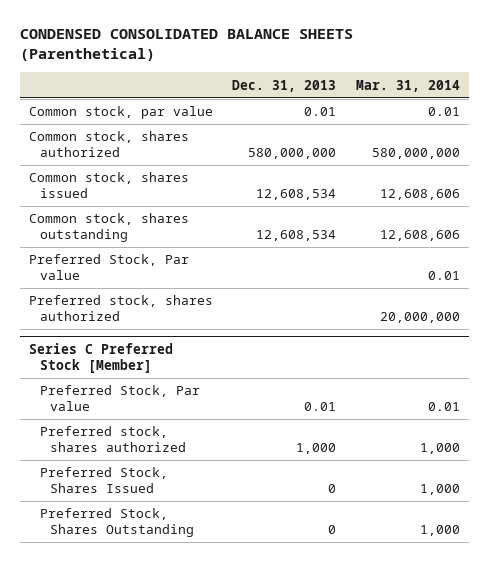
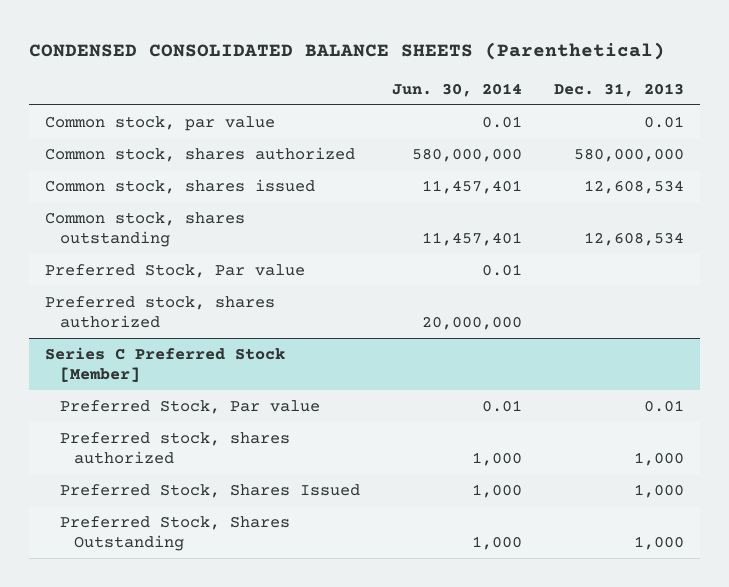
- | Dec. 31, 2013 | Mar. 31, 2014
+ | Jun. 30, 2014 | Dec. 31, 2013
@ Series C Preferred Stock [Member]
- Preferred Stock, Shares Issued | 0 | 1,000
- Preferred Stock, Shares Outstanding | 0 | 1,000
+ Preferred Stock, Shares Issued | 1,000 | 1,000
+ Preferred Stock, Shares Outstanding | 1,000 | 1,000

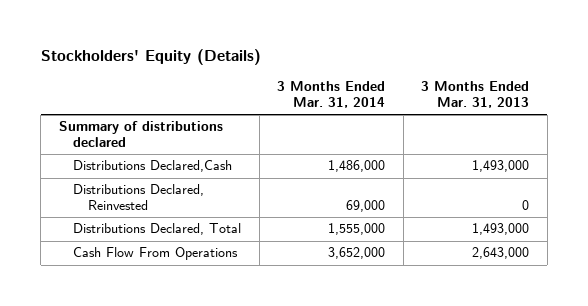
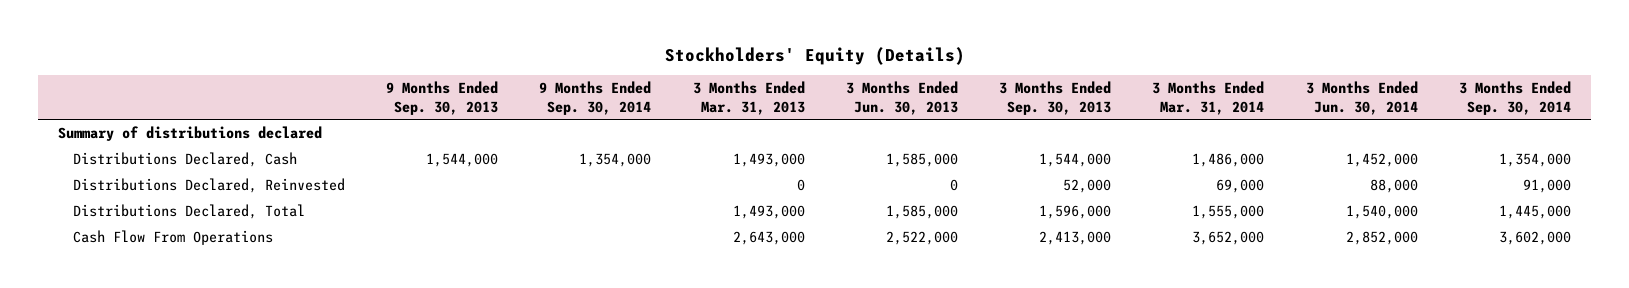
- | 3 Months Ended Mar. 31, 2014 | 3 Months Ended Mar. 31, 2013
+ | 9 Months Ended Sep. 30, 2013 | 9 Months Ended Sep. 30, 2014 | 3 Months Ended Mar. 31, 2013 | 3 Months Ended Jun. 30, 2013 | 3 Months Ended Sep. 30, 2013 | 3 Months Ended Mar. 31, 2014 | 3 Months Ended Jun. 30, 2014 | 3 Months Ended Sep. 30, 2014
- Distributions Declared,Cash | 1,486,000 | 1,493,000
+ Distributions Declared, Cash | 1,544,000 | 1,354,000 | 1,493,000 | 1,585,000 | 1,544,000 | 1,486,000 | 1,452,000 | 1,354,000

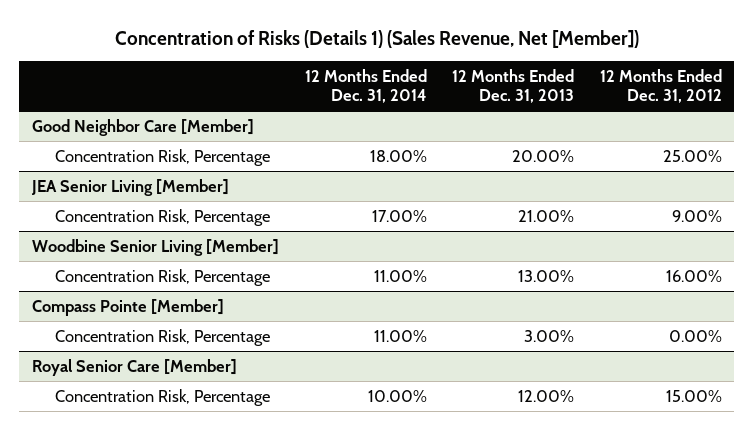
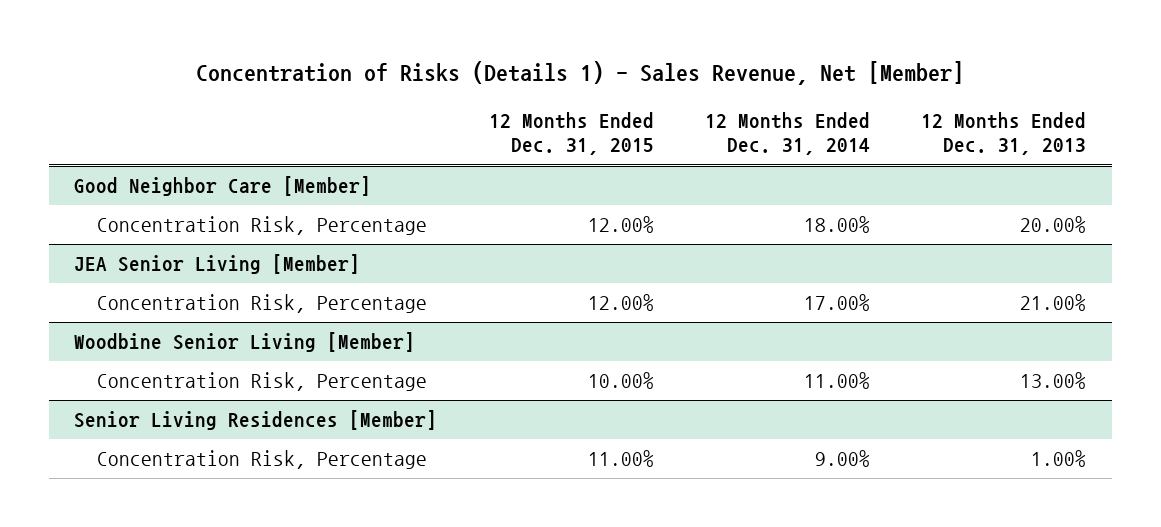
- Concentration of Risks (Details 1) (Sales Revenue, Net [Member])
+ Concentration of Risks (Details 1) - Sales Revenue, Net [Member]
- | 12 Months Ended Dec. 31, 2014 | 12 Months Ended Dec. 31, 2013 | 12 Months Ended Dec. 31, 2012
+ | 12 Months Ended Dec. 31, 2015 | 12 Months Ended Dec. 31, 2014 | 12 Months Ended Dec. 31, 2013
- Compass Pointe [Member]
- Concentration Risk, Percentage | 11.00% | 3.00% | 0.00%
- Royal Senior Care [Member]
- Concentration Risk, Percentage | 10.00% | 12.00% | 15.00%
+ Senior Living Residences [Member]
+ Concentration Risk, Percentage | 11.00% | 9.00% | 1.00%

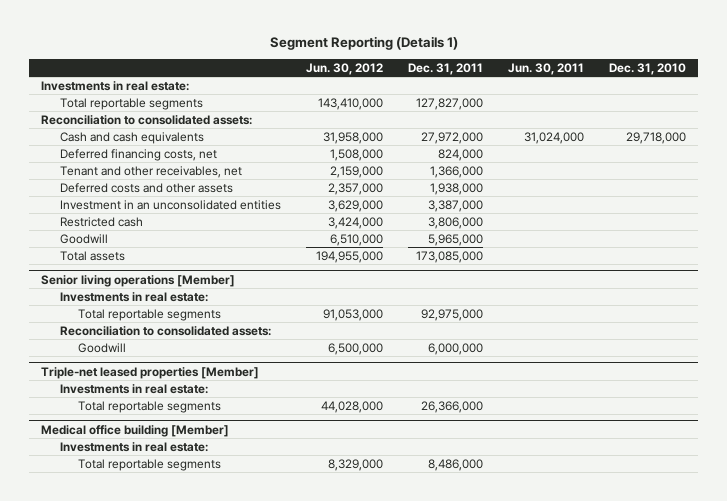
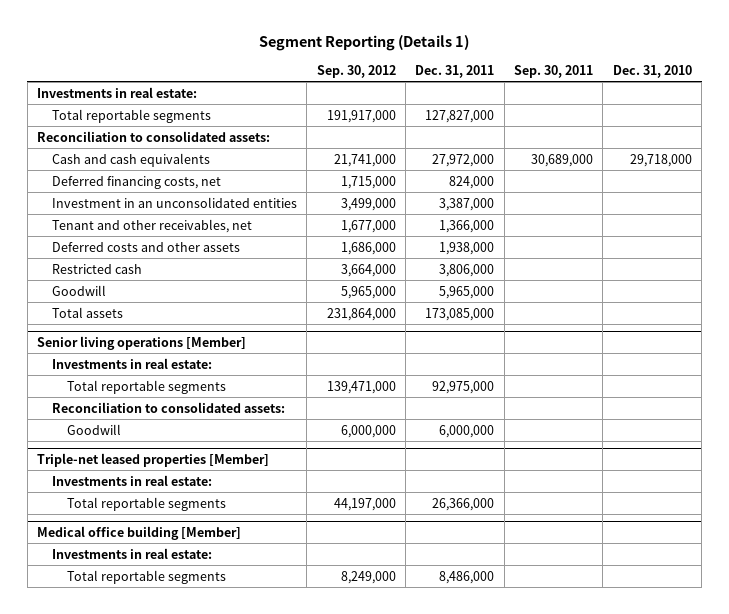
- | Jun. 30, 2012 | Dec. 31, 2011 | Jun. 30, 2011 | Dec. 31, 2010
+ | Sep. 30, 2012 | Dec. 31, 2011 | Sep. 30, 2011 | Dec. 31, 2010
moved up: Investment in an unconsolidated entities | 3,499,000 | 3,387,000 | |

